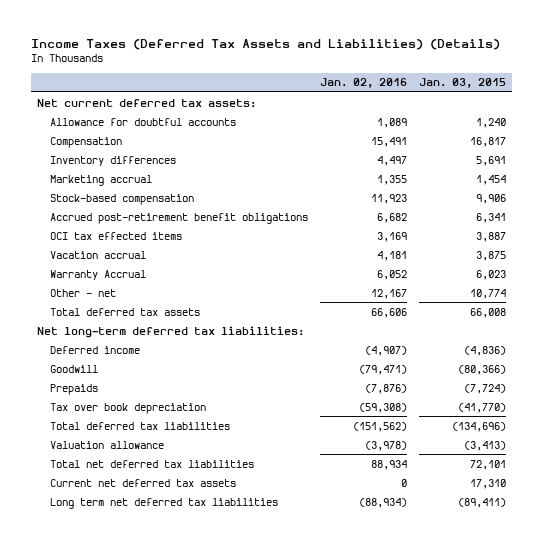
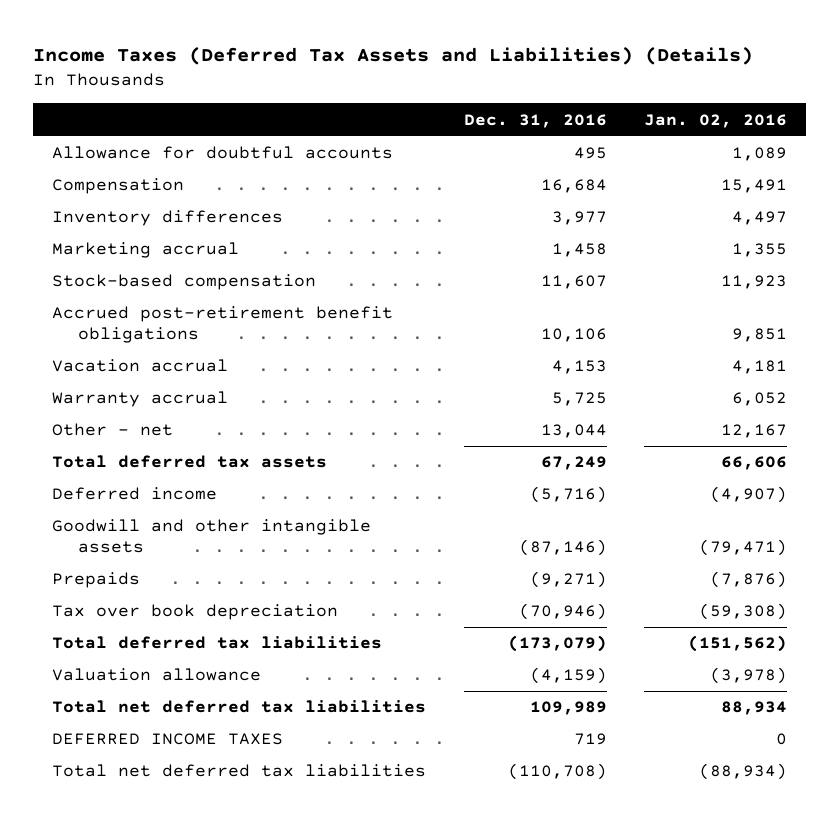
- | Jan. 02, 2016 | Jan. 03, 2015
+ | Dec. 31, 2016 | Jan. 02, 2016
- Net current deferred tax assets:
- Accrued post-retirement benefit obligations | 6,682 | 6,341
- OCI tax effected items | 3,169 | 3,887
+ Accrued post-retirement benefit obligations | 10,106 | 9,851
- Warranty Accrual | 6,052 | 6,023
+ Warranty accrual | 5,725 | 6,052
- Net long-term deferred tax liabilities:
- Goodwill | (79,471) | (80,366)
+ Goodwill and other intangible assets | (87,146) | (79,471)
- Current net deferred tax assets | 0 | 17,310
- Long term net deferred tax liabilities | (88,934) | (89,411)
+ DEFERRED INCOME TAXES | 719 | 0
+ Total net deferred tax liabilities | (110,708) | (88,934)

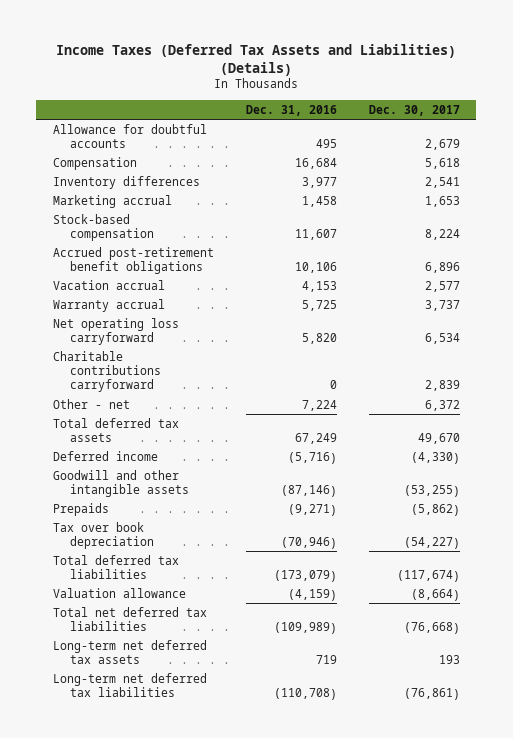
- | Dec. 31, 2016 | Jan. 02, 2016
+ | Dec. 31, 2016 | Dec. 30, 2017
- Other - net | 13,044 | 12,167
+ Net operating loss carryforward | 5,820 | 6,534
+ Charitable contributions carryforward | 0 | 2,839
+ Other - net | 7,224 | 6,372
- Total net deferred tax liabilities | 109,989 | 88,934
- DEFERRED INCOME TAXES | 719 | 0
- Total net deferred tax liabilities | (110,708) | (88,934)
+ Total net deferred tax liabilities | (109,989) | (76,668)
+ Long-term net deferred tax assets | 719 | 193
+ Long-term net deferred tax liabilities | (110,708) | (76,861)

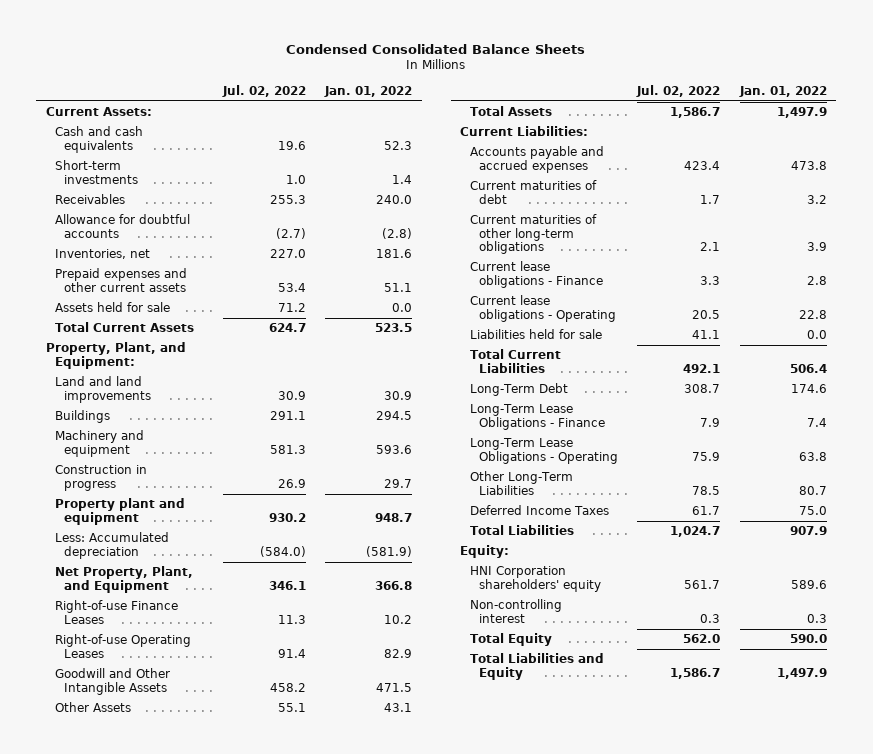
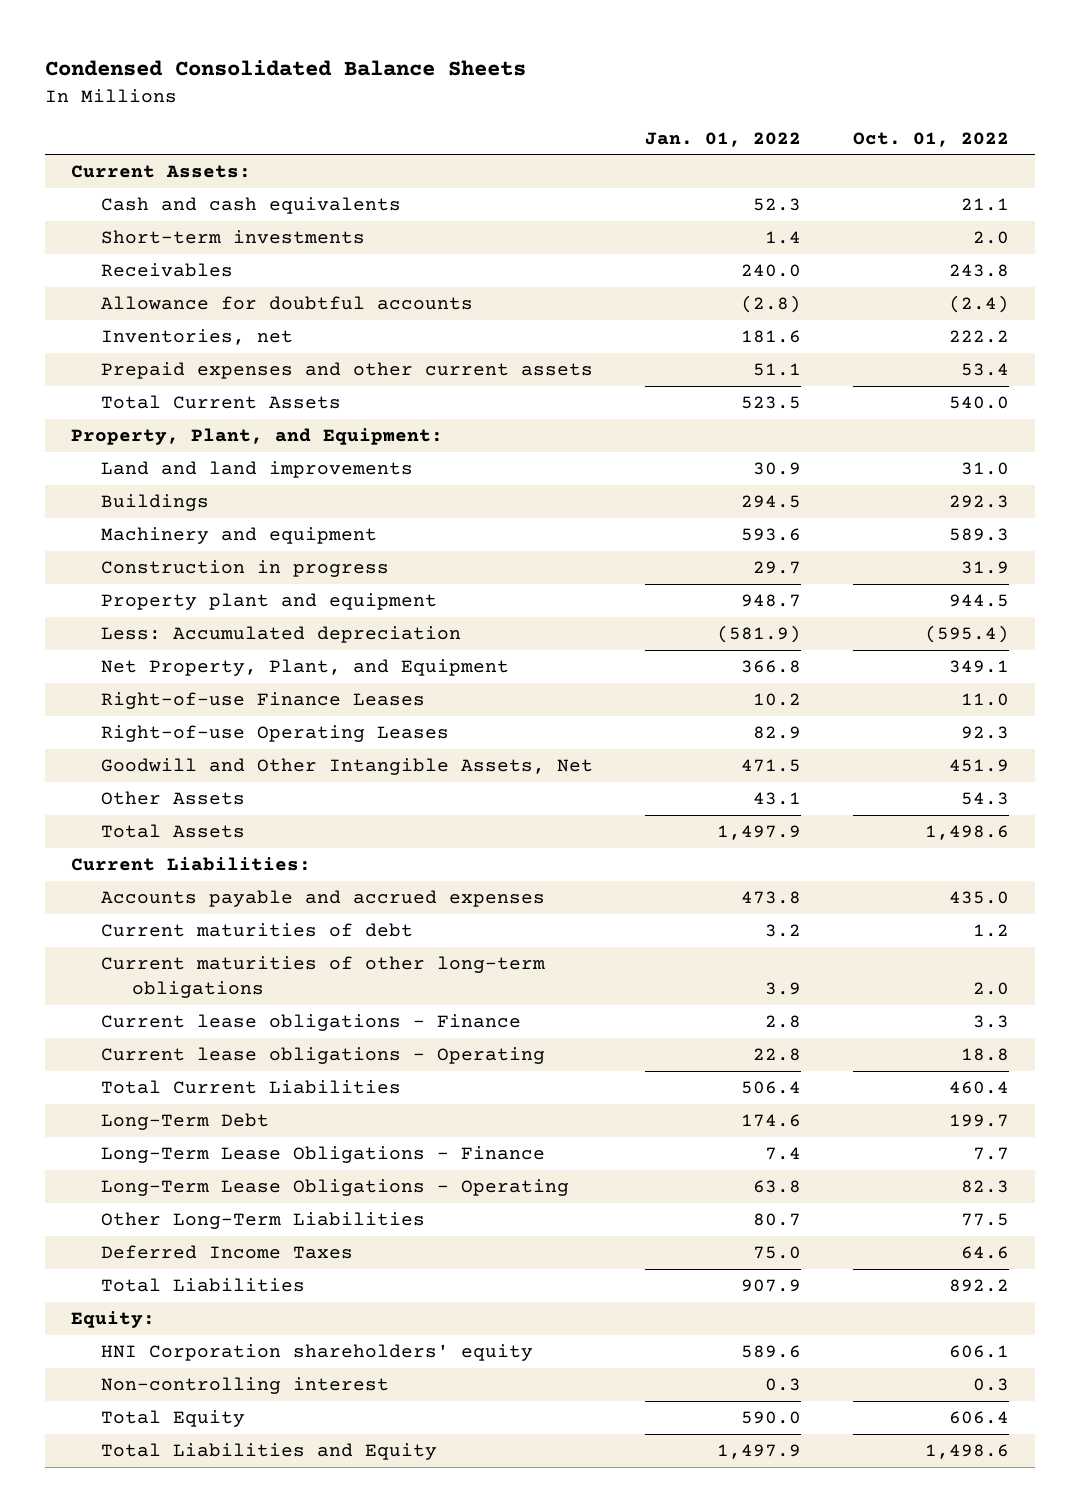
- | Jul. 02, 2022 | Jan. 01, 2022
+ | Jan. 01, 2022 | Oct. 01, 2022
- Assets held for sale | 71.2 | 0.0
- Goodwill and Other Intangible Assets | 458.2 | 471.5
+ Goodwill and Other Intangible Assets, Net | 471.5 | 451.9
- Liabilities held for sale | 41.1 | 0.0

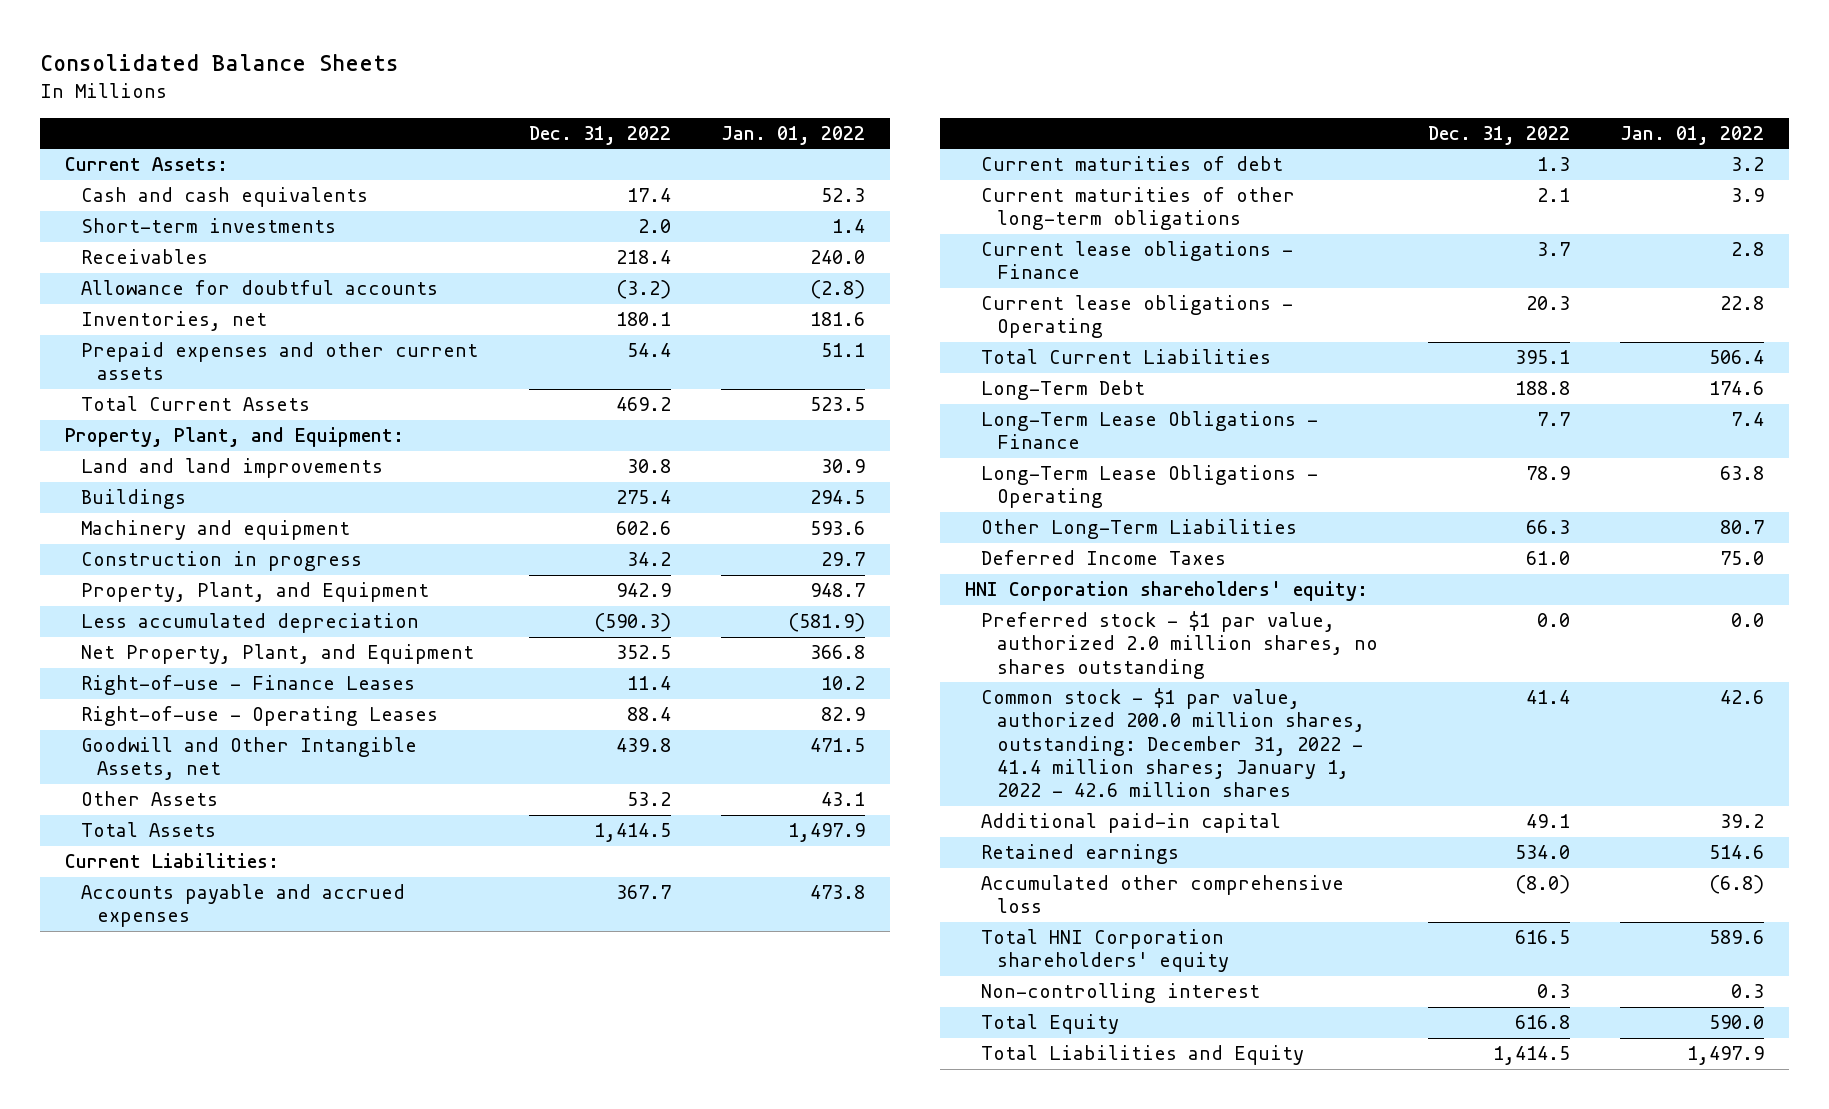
- Condensed Consolidated Balance Sheets
+ Consolidated Balance Sheets
- | Jan. 01, 2022 | Oct. 01, 2022
+ | Dec. 31, 2022 | Jan. 01, 2022
- Property plant and equipment | 948.7 | 944.5
- Less: Accumulated depreciation | (581.9) | (595.4)
+ Property, Plant, and Equipment | 942.9 | 948.7
+ Less accumulated depreciation | (590.3) | (581.9)
- Right-of-use Finance Leases | 10.2 | 11.0
- Right-of-use Operating Leases | 82.9 | 92.3
- Goodwill and Other Intangible Assets, Net | 471.5 | 451.9
+ Right-of-use - Finance Leases | 11.4 | 10.2
+ Right-of-use - Operating Leases | 88.4 | 82.9
+ Goodwill and Other Intangible Assets, net | 439.8 | 471.5
- Total Liabilities | 907.9 | 892.2
- Equity:
- HNI Corporation shareholders' equity | 589.6 | 606.1
+ HNI Corporation shareholders' equity:
+ Preferred stock - $1 par value, authorized 2.0 million shares, no shares outstanding | 0.0 | 0.0
+ Common stock - $1 par value, authorized 200.0 million shares, outstanding: December 31, 2022 - 41.4 million shares; January 1, 2022 - 42.6 million shares | 41.4 | 42.6
+ Additional paid-in capital | 49.1 | 39.2
+ Retained earnings | 534.0 | 514.6
+ Accumulated other comprehensive loss | (8.0) | (6.8)
+ Total HNI Corporation shareholders' equity | 616.5 | 589.6

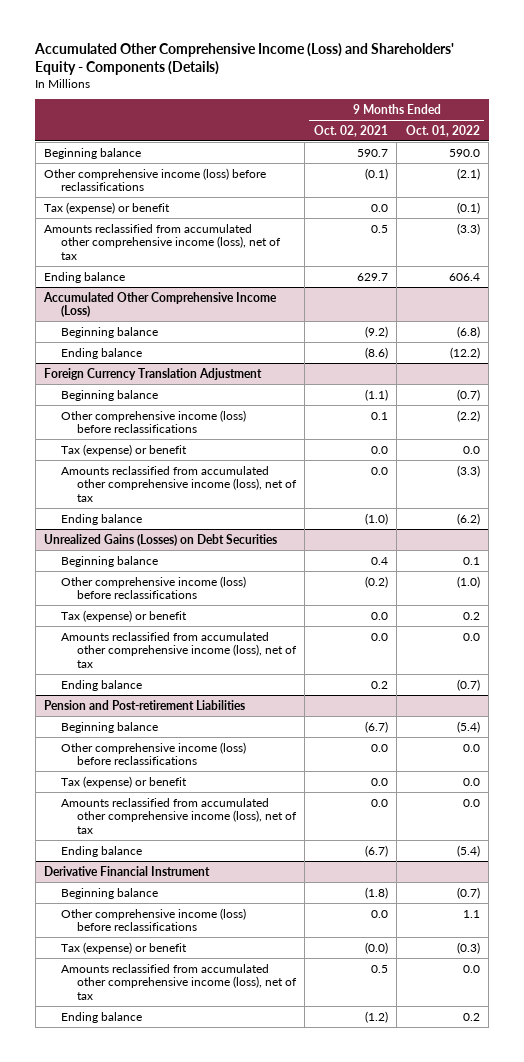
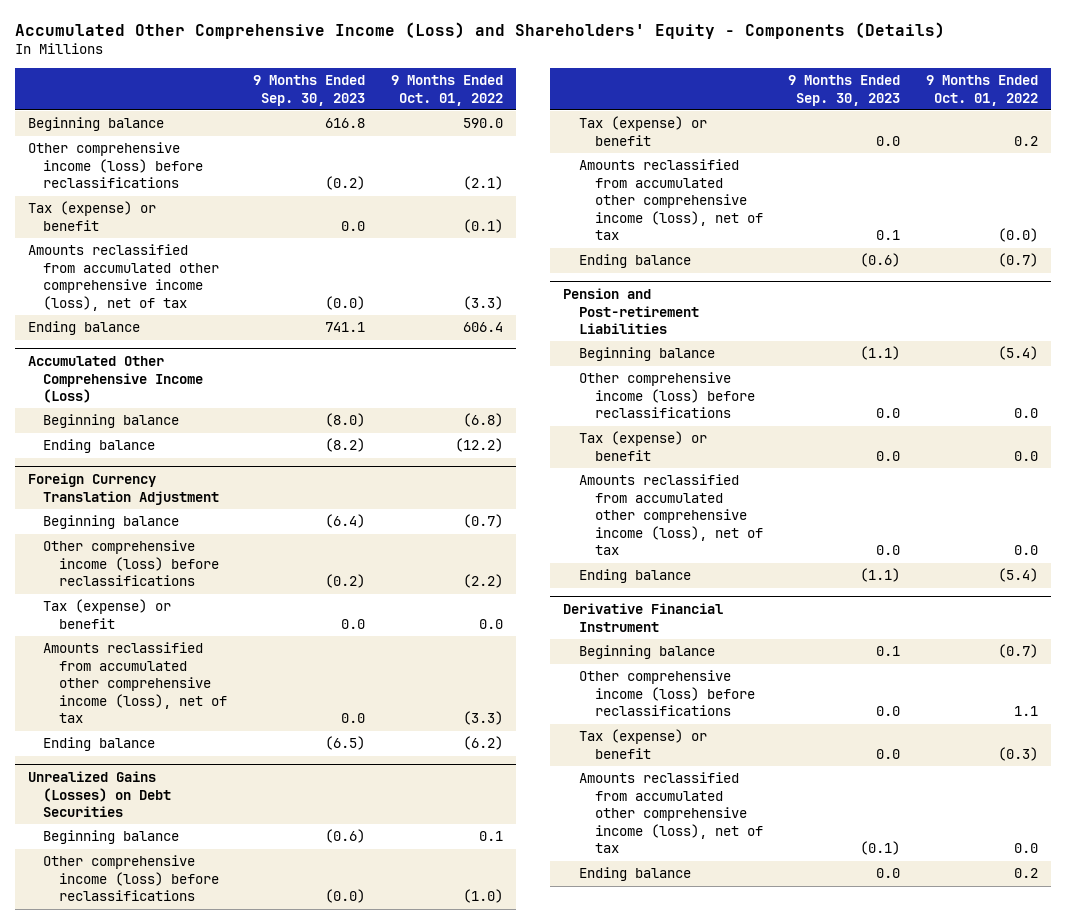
- | 9 Months Ended Oct. 02, 2021 | 9 Months Ended Oct. 01, 2022
+ | 9 Months Ended Sep. 30, 2023 | 9 Months Ended Oct. 01, 2022
@ Unrealized Gains (Losses) on Debt Securities
- Amounts reclassified from accumulated other comprehensive income (loss), net of tax | 0.0 | 0.0
+ Amounts reclassified from accumulated other comprehensive income (loss), net of tax | 0.1 | (0.0)

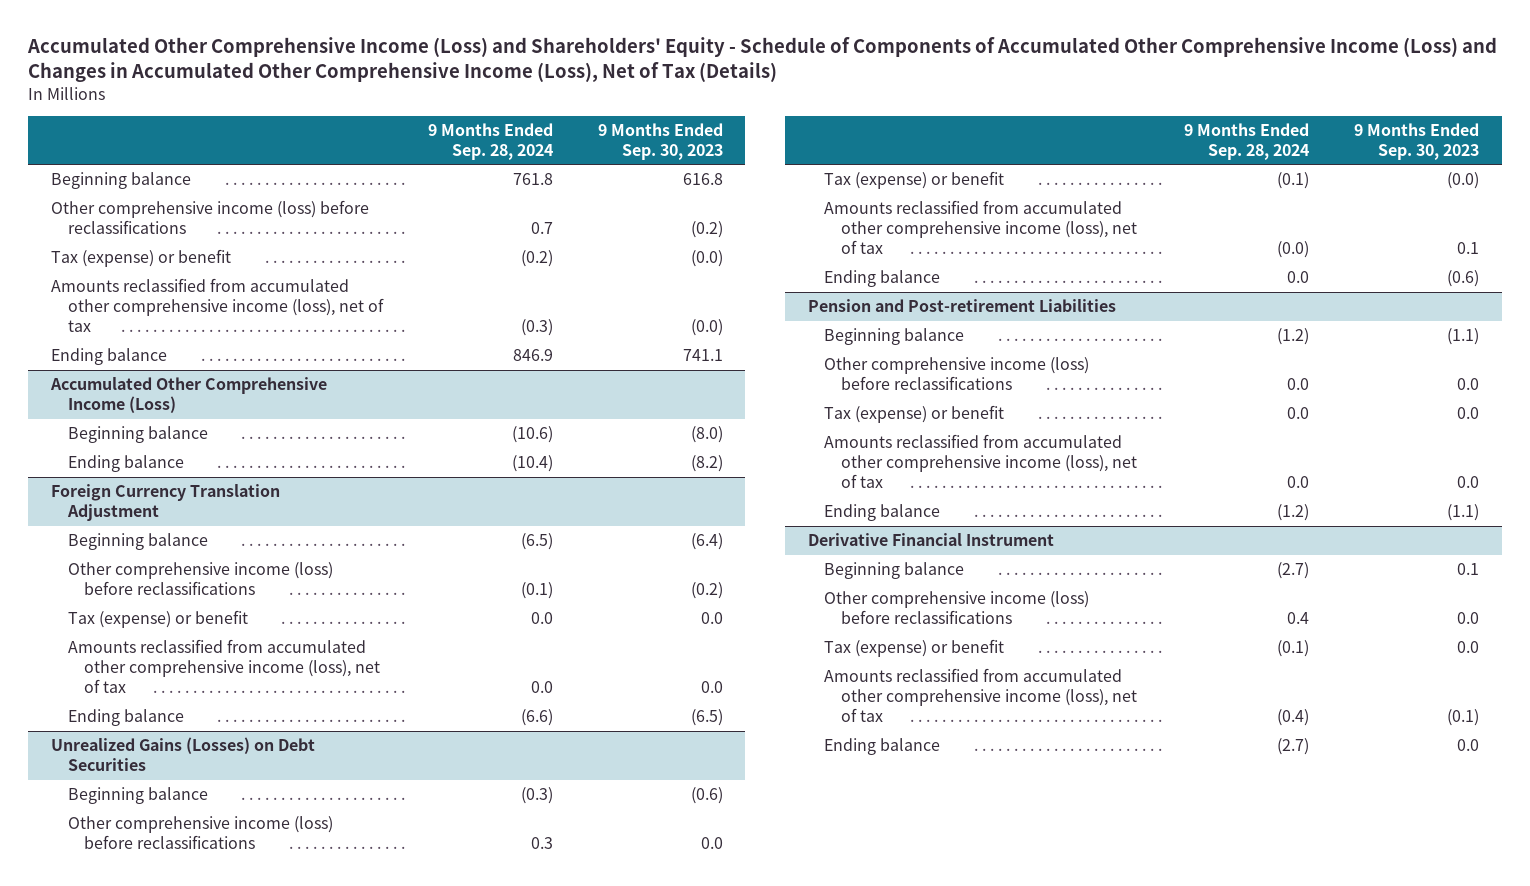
- Accumulated Other Comprehensive Income (Loss) and Shareholders' Equity - Components (Details)
+ Accumulated Other Comprehensive Income (Loss) and Shareholders' Equity - Schedule of Components of Accumulated Other Comprehensive Income (Loss) and Changes in Accumulated Other Comprehensive Income (Loss), Net of Tax (Details)
- | 9 Months Ended Sep. 30, 2023 | 9 Months Ended Oct. 01, 2022
+ | 9 Months Ended Sep. 28, 2024 | 9 Months Ended Sep. 30, 2023
- Tax (expense) or benefit | 0.0 | (0.1)
+ Tax (expense) or benefit | (0.2) | (0.0)
@ Unrealized Gains (Losses) on Debt Securities
- Other comprehensive income (loss) before reclassifications | (0.0) | (1.0)
- Tax (expense) or benefit | 0.0 | 0.2
+ Other comprehensive income (loss) before reclassifications | 0.3 | 0.0
+ Tax (expense) or benefit | (0.1) | (0.0)

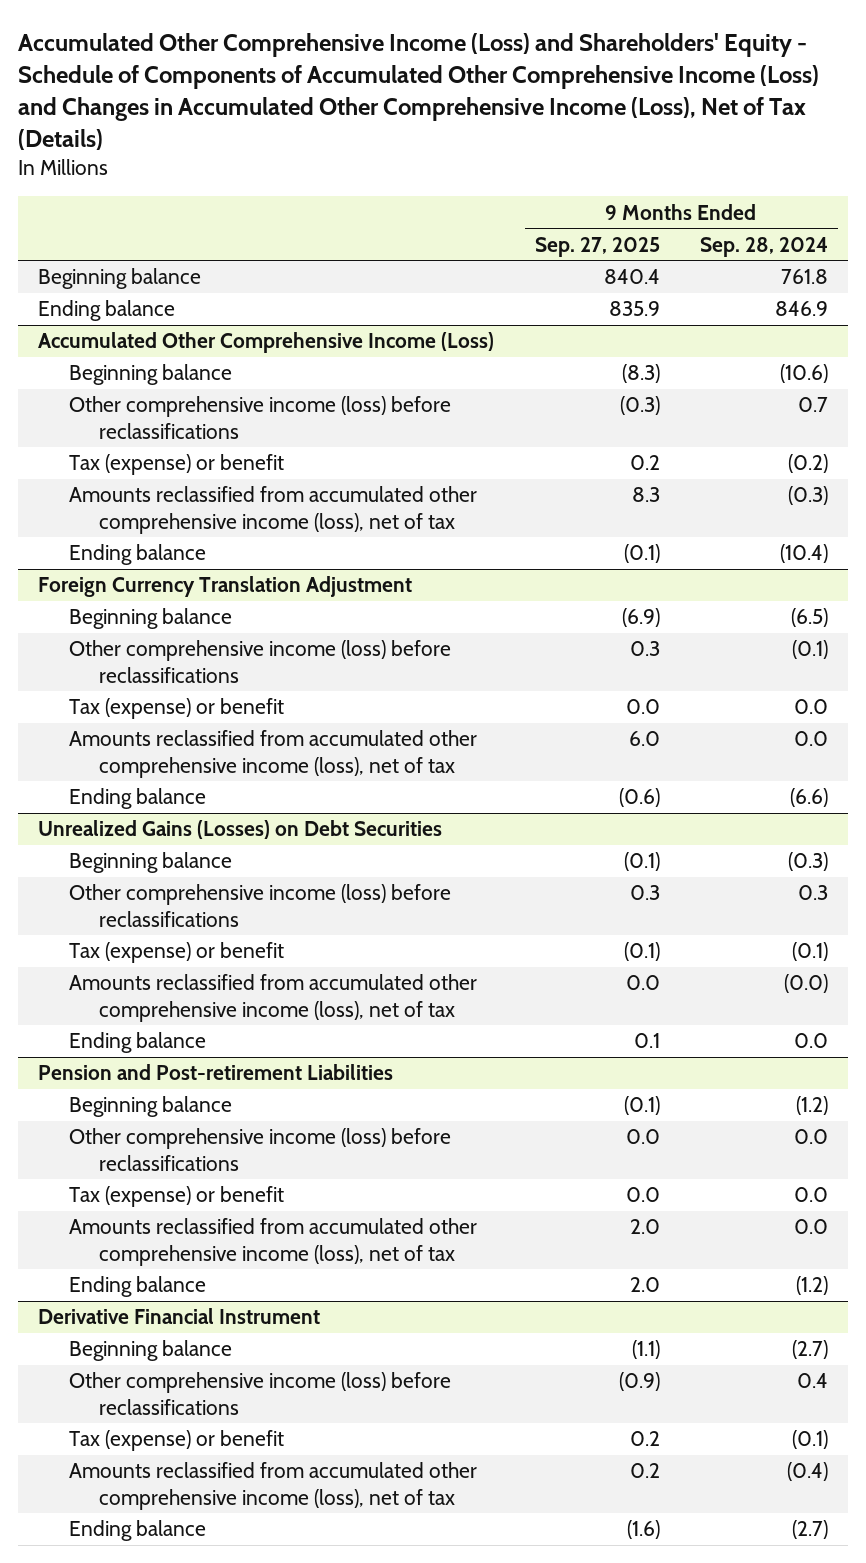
- | 9 Months Ended Sep. 28, 2024 | 9 Months Ended Sep. 30, 2023
+ | 9 Months Ended Sep. 27, 2025 | 9 Months Ended Sep. 28, 2024
- Other comprehensive income (loss) before reclassifications | 0.7 | (0.2)
- Tax (expense) or benefit | (0.2) | (0.0)
- Amounts reclassified from accumulated other comprehensive income (loss), net of tax | (0.3) | (0.0)
@ Accumulated Other Comprehensive Income (Loss)
+ Other comprehensive income (loss) before reclassifications | (0.3) | 0.7
+ Tax (expense) or benefit | 0.2 | (0.2)
+ Amounts reclassified from accumulated other comprehensive income (loss), net of tax | 8.3 | (0.3)

